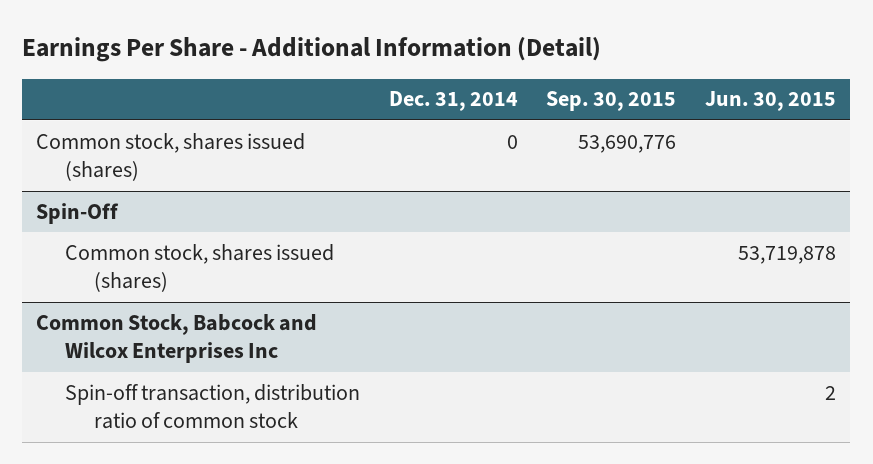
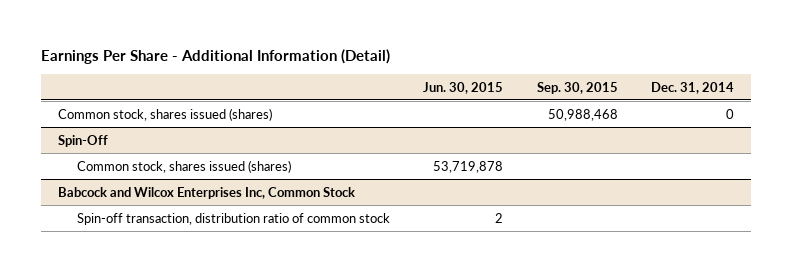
- | Dec. 31, 2014 | Sep. 30, 2015 | Jun. 30, 2015
+ | Jun. 30, 2015 | Sep. 30, 2015 | Dec. 31, 2014
- Common stock, shares issued (shares) | 0 | 53,690,776 |
+ Common stock, shares issued (shares) | | 50,988,468 | 0
- Common Stock, Babcock and Wilcox Enterprises Inc
+ Babcock and Wilcox Enterprises Inc, Common Stock

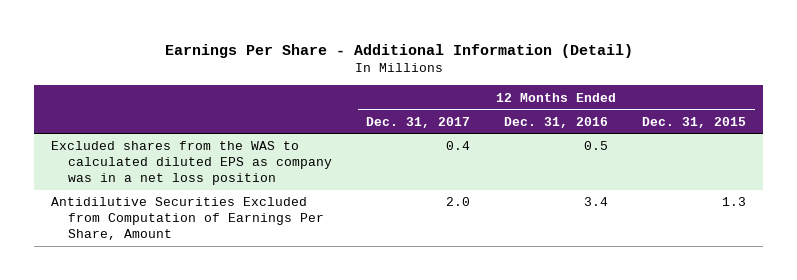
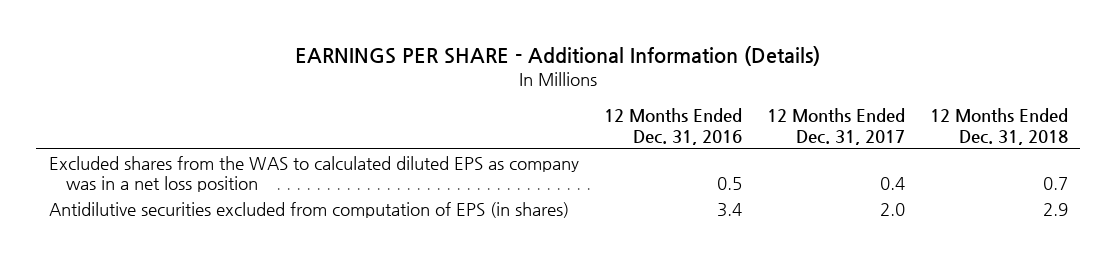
- Earnings Per Share - Additional Information (Detail)
+ EARNINGS PER SHARE - Additional Information (Details)
- | 12 Months Ended Dec. 31, 2017 | 12 Months Ended Dec. 31, 2016 | 12 Months Ended Dec. 31, 2015
+ | 12 Months Ended Dec. 31, 2016 | 12 Months Ended Dec. 31, 2017 | 12 Months Ended Dec. 31, 2018
- Antidilutive Securities Excluded from Computation of Earnings Per Share, Amount | 2.0 | 3.4 | 1.3
+ Antidilutive securities excluded from computation of EPS (in shares) | 3.4 | 2.0 | 2.9

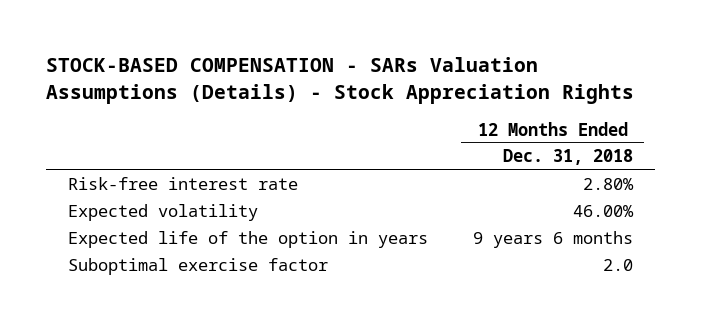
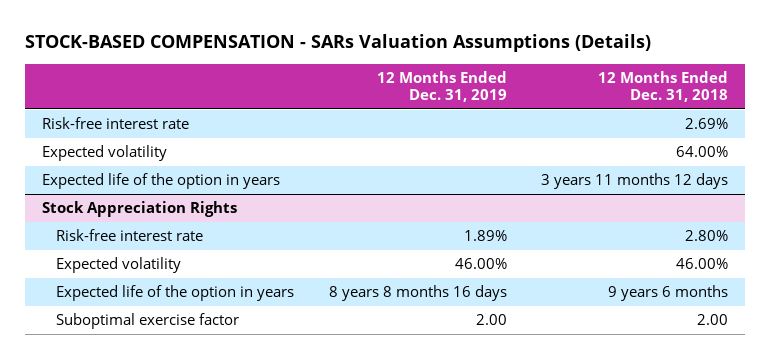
- STOCK-BASED COMPENSATION - SARs Valuation Assumptions (Details) - Stock Appreciation Rights
+ STOCK-BASED COMPENSATION - SARs Valuation Assumptions (Details)
- | 12 Months Ended Dec. 31, 2018
+ | 12 Months Ended Dec. 31, 2019 | 12 Months Ended Dec. 31, 2018
+ Risk-free interest rate | | 2.69%
+ Expected volatility | | 64.00%
+ Expected life of the option in years | | 3 years 11 months 12 days
+ Stock Appreciation Rights
- Suboptimal exercise factor | 2.0
+ Suboptimal exercise factor | 2.00 | 2.00

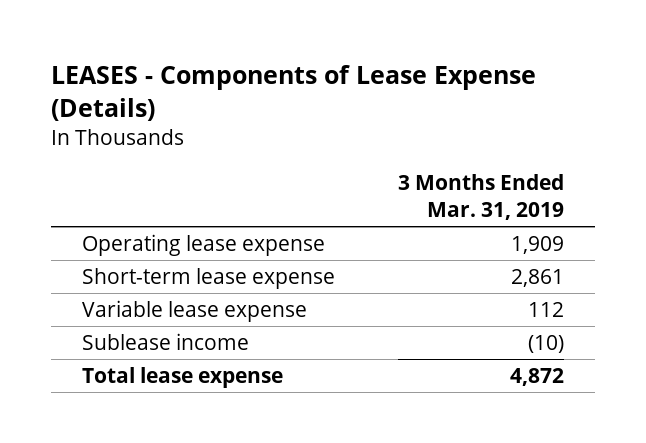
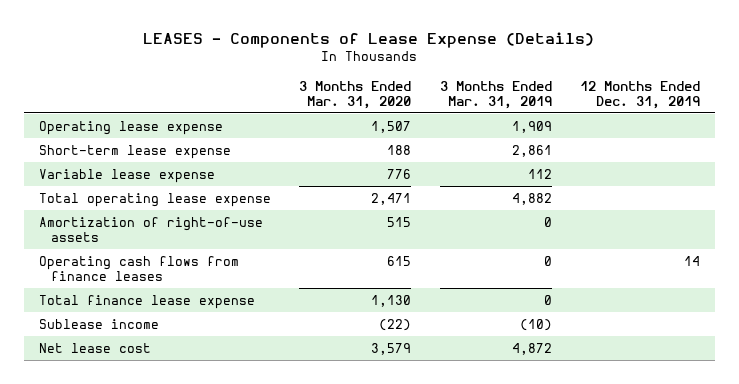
- | 3 Months Ended Mar. 31, 2019
+ | 3 Months Ended Mar. 31, 2020 | 3 Months Ended Mar. 31, 2019 | 12 Months Ended Dec. 31, 2019
+ Total operating lease expense | 2,471 | 4,882 |
+ Amortization of right-of-use assets | 515 | 0 |
+ Operating cash flows from finance leases | 615 | 0 | 14
+ Total finance lease expense | 1,130 | 0 |
- Total lease expense | 4,872
+ Net lease cost | 3,579 | 4,872 |

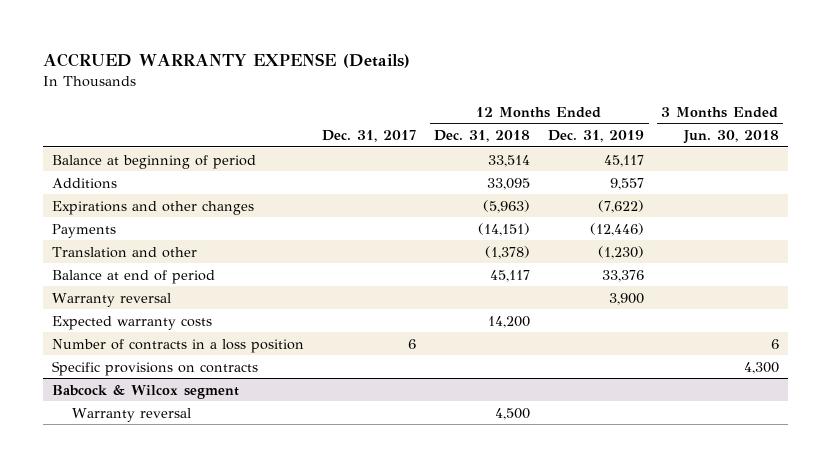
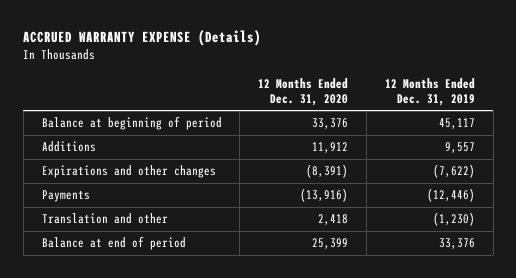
- | Dec. 31, 2017 | 12 Months Ended Dec. 31, 2018 | 12 Months Ended Dec. 31, 2019 | 3 Months Ended Jun. 30, 2018
+ | 12 Months Ended Dec. 31, 2020 | 12 Months Ended Dec. 31, 2019
- Warranty reversal | | | 3,900 |
- Expected warranty costs | | 14,200 | |
- Number of contracts in a loss position | 6 | | | 6
- Specific provisions on contracts | | | | 4,300
- Babcock & Wilcox segment
- Warranty reversal | | 4,500 | |

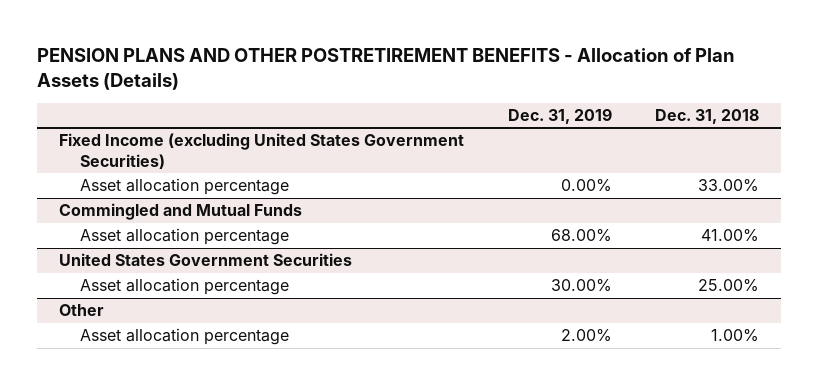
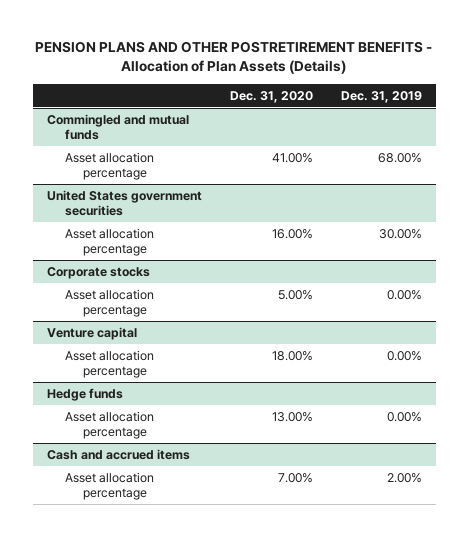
- | Dec. 31, 2019 | Dec. 31, 2018
+ | Dec. 31, 2020 | Dec. 31, 2019
- Fixed Income (excluding United States Government Securities)
- Asset allocation percentage | 0.00% | 33.00%
- Commingled and Mutual Funds
+ Commingled and mutual funds
- United States Government Securities
+ United States government securities
- Other
+ Corporate stocks
+ Asset allocation percentage | 5.00% | 0.00%
+ Venture capital
+ Asset allocation percentage | 18.00% | 0.00%
+ Hedge funds
+ Asset allocation percentage | 13.00% | 0.00%
+ Cash and accrued items

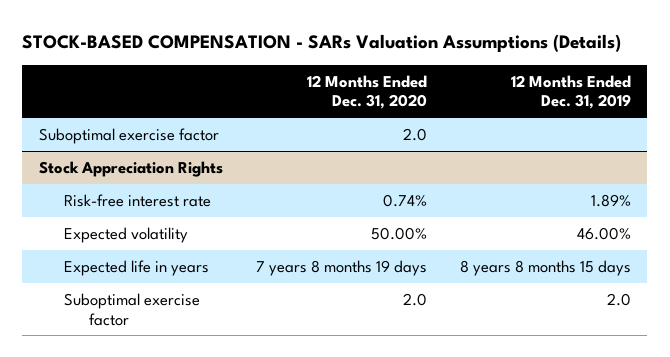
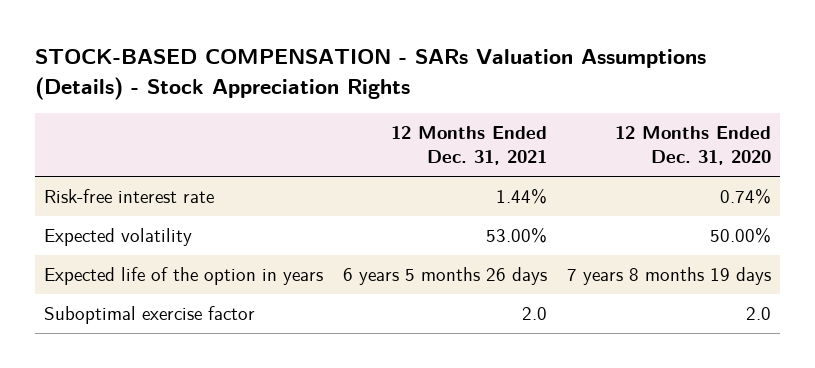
- STOCK-BASED COMPENSATION - SARs Valuation Assumptions (Details)
+ STOCK-BASED COMPENSATION - SARs Valuation Assumptions (Details) - Stock Appreciation Rights
- | 12 Months Ended Dec. 31, 2020 | 12 Months Ended Dec. 31, 2019
+ | 12 Months Ended Dec. 31, 2021 | 12 Months Ended Dec. 31, 2020
- Suboptimal exercise factor | 2.0 |
- Stock Appreciation Rights
- Expected life in years | 7 years 8 months 19 days | 8 years 8 months 15 days
+ Expected life of the option in years | 6 years 5 months 26 days | 7 years 8 months 19 days

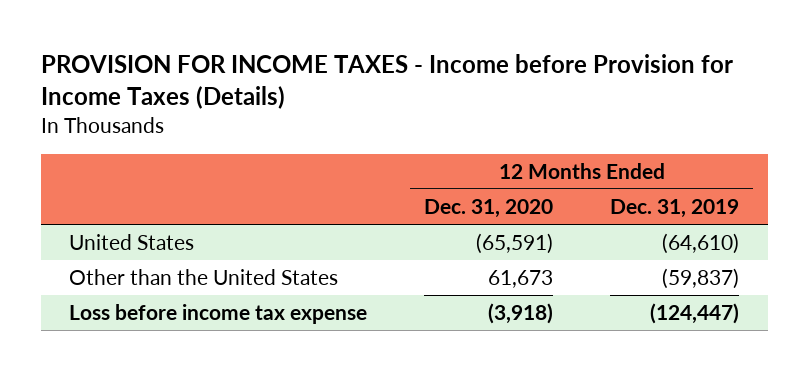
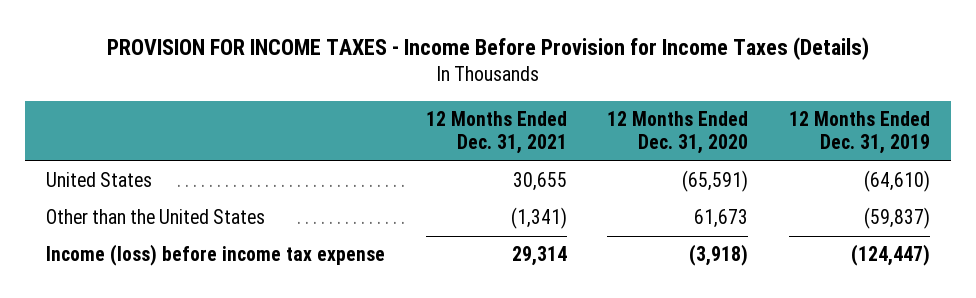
- PROVISION FOR INCOME TAXES - Income before Provision for Income Taxes (Details)
+ PROVISION FOR INCOME TAXES - Income Before Provision for Income Taxes (Details)
- | 12 Months Ended Dec. 31, 2020 | 12 Months Ended Dec. 31, 2019
+ | 12 Months Ended Dec. 31, 2021 | 12 Months Ended Dec. 31, 2020 | 12 Months Ended Dec. 31, 2019
- Loss before income tax expense | (3,918) | (124,447)
+ Income (loss) before income tax expense | 29,314 | (3,918) | (124,447)

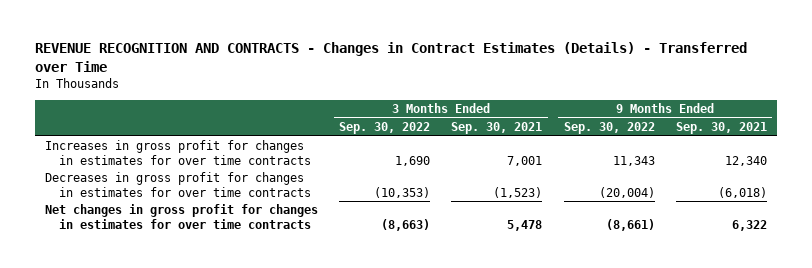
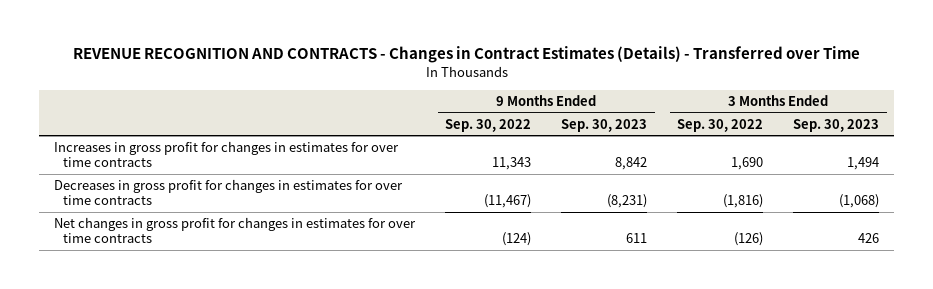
- | 3 Months Ended Sep. 30, 2022 | 3 Months Ended Sep. 30, 2021 | 9 Months Ended Sep. 30, 2022 | 9 Months Ended Sep. 30, 2021
+ | 9 Months Ended Sep. 30, 2022 | 9 Months Ended Sep. 30, 2023 | 3 Months Ended Sep. 30, 2022 | 3 Months Ended Sep. 30, 2023
- Decreases in gross profit for changes in estimates for over time contracts | (10,353) | (1,523) | (20,004) | (6,018)
- Net changes in gross profit for changes in estimates for over time contracts | (8,663) | 5,478 | (8,661) | 6,322
+ Decreases in gross profit for changes in estimates for over time contracts | (11,467) | (8,231) | (1,816) | (1,068)
+ Net changes in gross profit for changes in estimates for over time contracts | (124) | 611 | (126) | 426

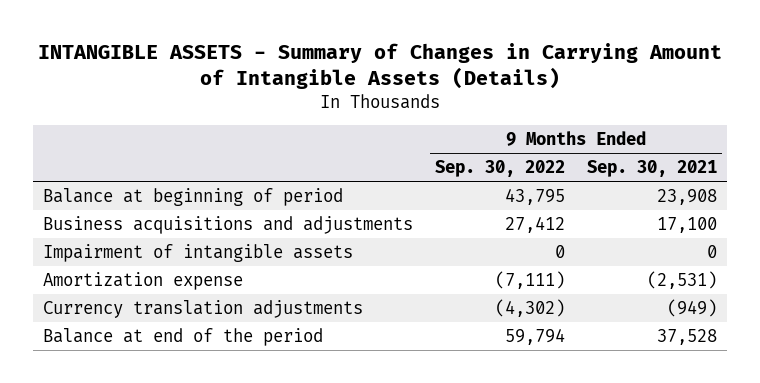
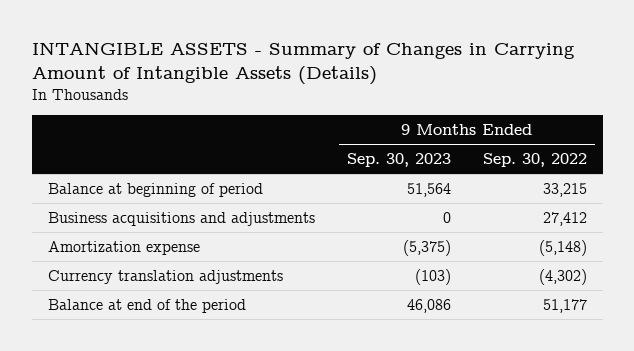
- | 9 Months Ended Sep. 30, 2022 | 9 Months Ended Sep. 30, 2021
+ | 9 Months Ended Sep. 30, 2023 | 9 Months Ended Sep. 30, 2022
- Balance at beginning of period | 43,795 | 23,908
+ Balance at beginning of period | 51,564 | 33,215
- Impairment of intangible assets | 0 | 0
- Amortization expense | (7,111) | (2,531)
+ Amortization expense | (5,375) | (5,148)
- Balance at end of the period | 59,794 | 37,528
+ Balance at end of the period | 46,086 | 51,177

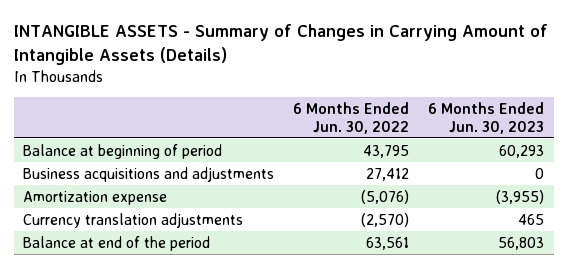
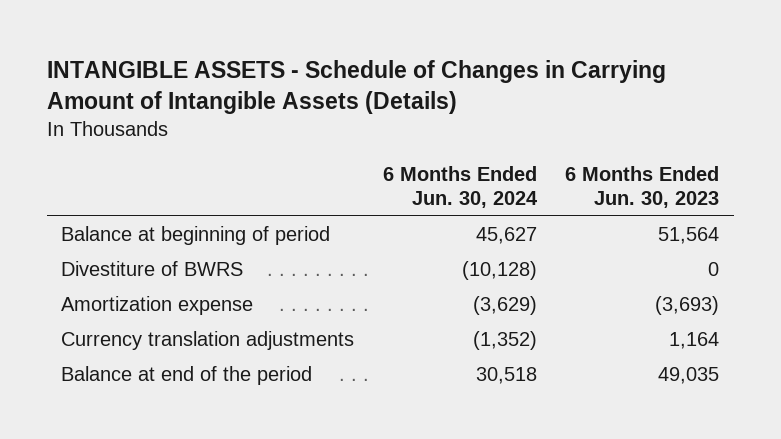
- INTANGIBLE ASSETS - Summary of Changes in Carrying Amount of Intangible Assets (Details)
+ INTANGIBLE ASSETS - Schedule of Changes in Carrying Amount of Intangible Assets (Details)
- | 6 Months Ended Jun. 30, 2022 | 6 Months Ended Jun. 30, 2023
+ | 6 Months Ended Jun. 30, 2024 | 6 Months Ended Jun. 30, 2023
- Balance at beginning of period | 43,795 | 60,293
- Business acquisitions and adjustments | 27,412 | 0
- Amortization expense | (5,076) | (3,955)
- Currency translation adjustments | (2,570) | 465
- Balance at end of the period | 63,561 | 56,803
+ Balance at beginning of period | 45,627 | 51,564
+ Divestiture of BWRS | (10,128) | 0
+ Amortization expense | (3,629) | (3,693)
+ Currency translation adjustments | (1,352) | 1,164
+ Balance at end of the period | 30,518 | 49,035

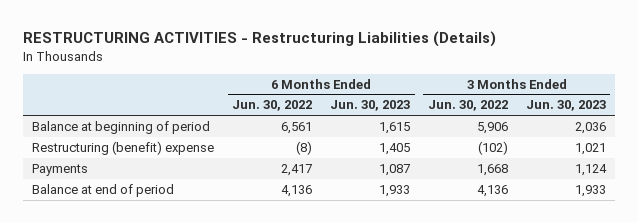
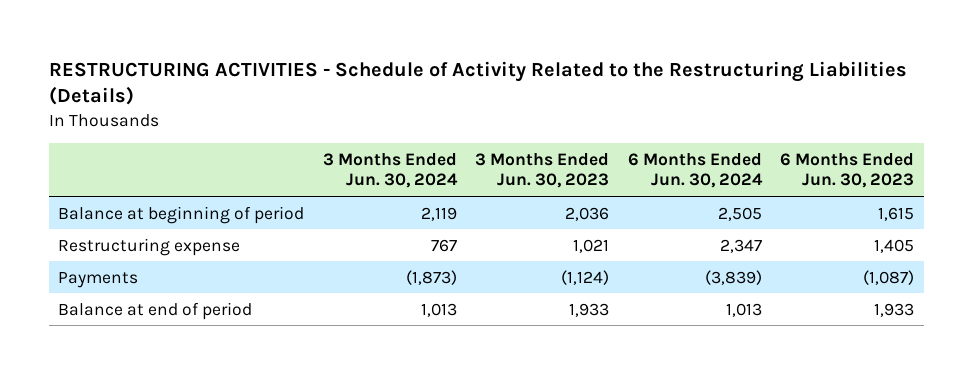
- RESTRUCTURING ACTIVITIES - Restructuring Liabilities (Details)
+ RESTRUCTURING ACTIVITIES - Schedule of Activity Related to the Restructuring Liabilities (Details)
- | 6 Months Ended Jun. 30, 2022 | 6 Months Ended Jun. 30, 2023 | 3 Months Ended Jun. 30, 2022 | 3 Months Ended Jun. 30, 2023
+ | 3 Months Ended Jun. 30, 2024 | 3 Months Ended Jun. 30, 2023 | 6 Months Ended Jun. 30, 2024 | 6 Months Ended Jun. 30, 2023
- Restructuring (benefit) expense | (8) | 1,405 | (102) | 1,021
- Payments | 2,417 | 1,087 | 1,668 | 1,124
+ Restructuring expense | 767 | 1,021 | 2,347 | 1,405
+ Payments | (1,873) | (1,124) | (3,839) | (1,087)

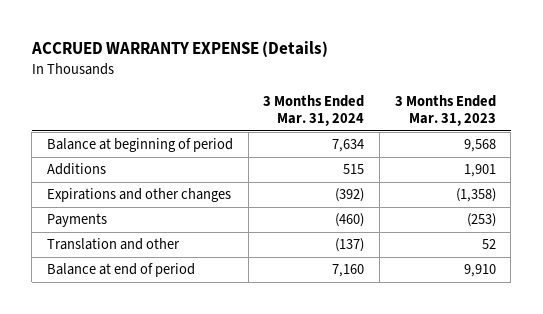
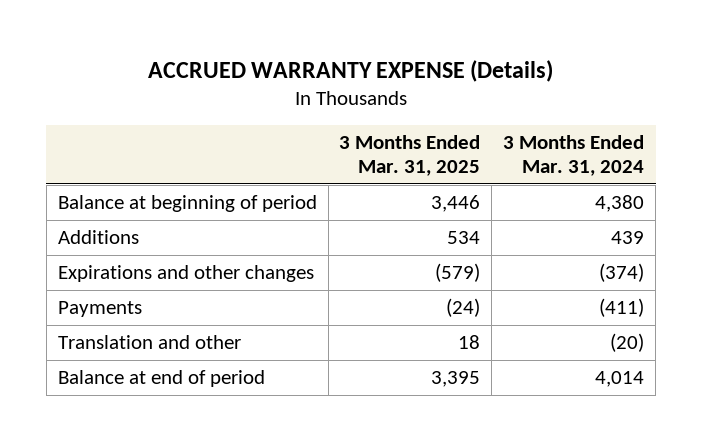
- | 3 Months Ended Mar. 31, 2024 | 3 Months Ended Mar. 31, 2023
+ | 3 Months Ended Mar. 31, 2025 | 3 Months Ended Mar. 31, 2024
- Balance at beginning of period | 7,634 | 9,568
- Additions | 515 | 1,901
- Expirations and other changes | (392) | (1,358)
- Payments | (460) | (253)
- Translation and other | (137) | 52
- Balance at end of period | 7,160 | 9,910
+ Balance at beginning of period | 3,446 | 4,380
+ Additions | 534 | 439
+ Expirations and other changes | (579) | (374)
+ Payments | (24) | (411)
+ Translation and other | 18 | (20)
+ Balance at end of period | 3,395 | 4,014

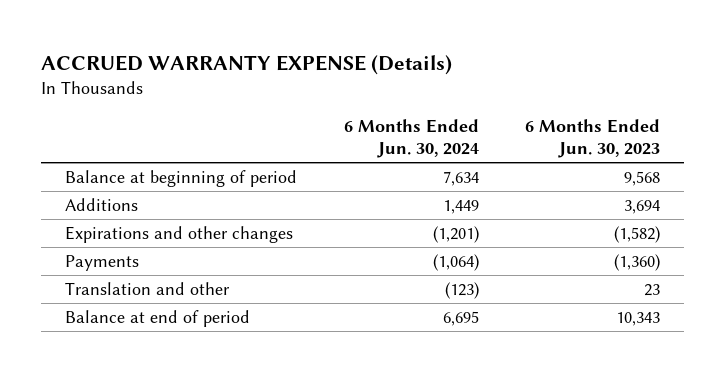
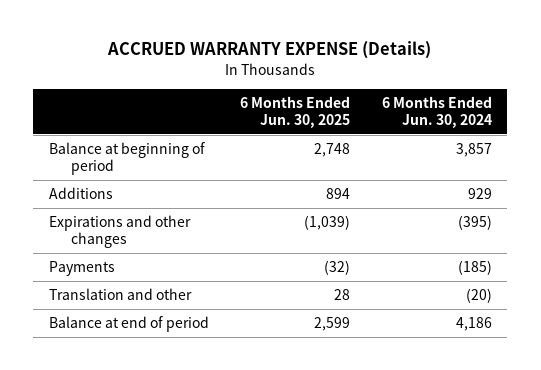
- | 6 Months Ended Jun. 30, 2024 | 6 Months Ended Jun. 30, 2023
+ | 6 Months Ended Jun. 30, 2025 | 6 Months Ended Jun. 30, 2024
- Balance at beginning of period | 7,634 | 9,568
- Additions | 1,449 | 3,694
- Expirations and other changes | (1,201) | (1,582)
- Payments | (1,064) | (1,360)
- Translation and other | (123) | 23
- Balance at end of period | 6,695 | 10,343
+ Balance at beginning of period | 2,748 | 3,857
+ Additions | 894 | 929
+ Expirations and other changes | (1,039) | (395)
+ Payments | (32) | (185)
+ Translation and other | 28 | (20)
+ Balance at end of period | 2,599 | 4,186

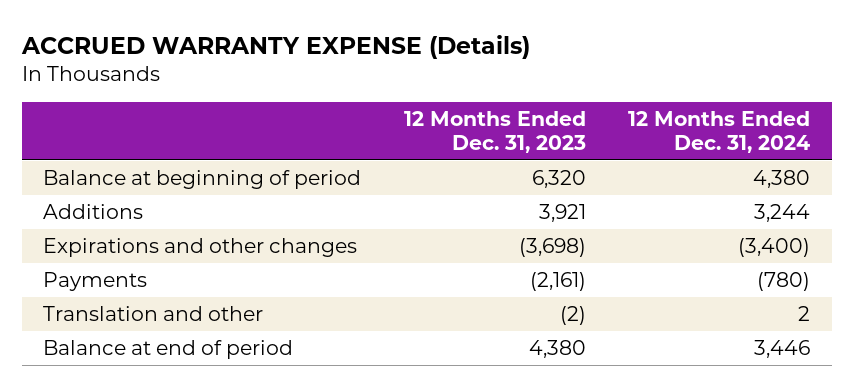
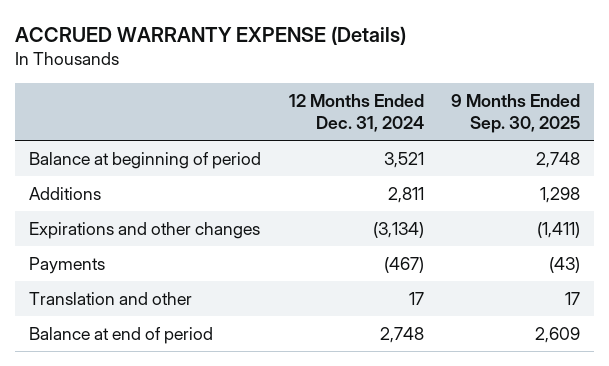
- | 12 Months Ended Dec. 31, 2023 | 12 Months Ended Dec. 31, 2024
+ | 12 Months Ended Dec. 31, 2024 | 9 Months Ended Sep. 30, 2025
- Balance at beginning of period | 6,320 | 4,380
- Additions | 3,921 | 3,244
- Expirations and other changes | (3,698) | (3,400)
- Payments | (2,161) | (780)
- Translation and other | (2) | 2
- Balance at end of period | 4,380 | 3,446
+ Balance at beginning of period | 3,521 | 2,748
+ Additions | 2,811 | 1,298
+ Expirations and other changes | (3,134) | (1,411)
+ Payments | (467) | (43)
+ Translation and other | 17 | 17
+ Balance at end of period | 2,748 | 2,609

